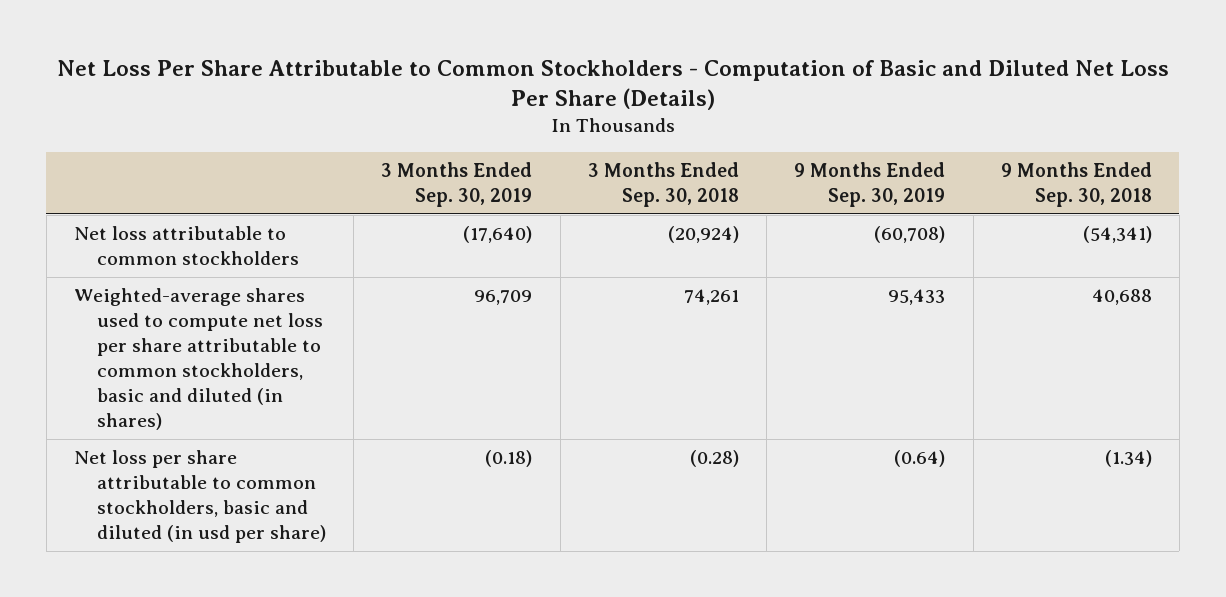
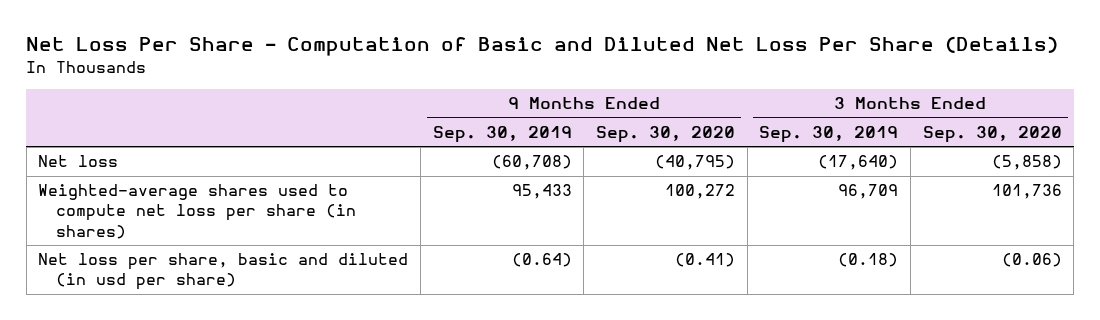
- Net Loss Per Share Attributable to Common Stockholders - Computation of Basic and Diluted Net Loss Per Share (Details)
+ Net Loss Per Share - Computation of Basic and Diluted Net Loss Per Share (Details)
- | 3 Months Ended Sep. 30, 2019 | 3 Months Ended Sep. 30, 2018 | 9 Months Ended Sep. 30, 2019 | 9 Months Ended Sep. 30, 2018
+ | 9 Months Ended Sep. 30, 2019 | 9 Months Ended Sep. 30, 2020 | 3 Months Ended Sep. 30, 2019 | 3 Months Ended Sep. 30, 2020
- Net loss attributable to common stockholders | (17,640) | (20,924) | (60,708) | (54,341)
- Weighted-average shares used to compute net loss per share attributable to common stockholders, basic and diluted (in shares) | 96,709 | 74,261 | 95,433 | 40,688
- Net loss per share attributable to common stockholders, basic and diluted (in usd per share) | (0.18) | (0.28) | (0.64) | (1.34)
+ Net loss | (60,708) | (40,795) | (17,640) | (5,858)
+ Weighted-average shares used to compute net loss per share (in shares) | 95,433 | 100,272 | 96,709 | 101,736
+ Net loss per share, basic and diluted (in usd per share) | (0.64) | (0.41) | (0.18) | (0.06)

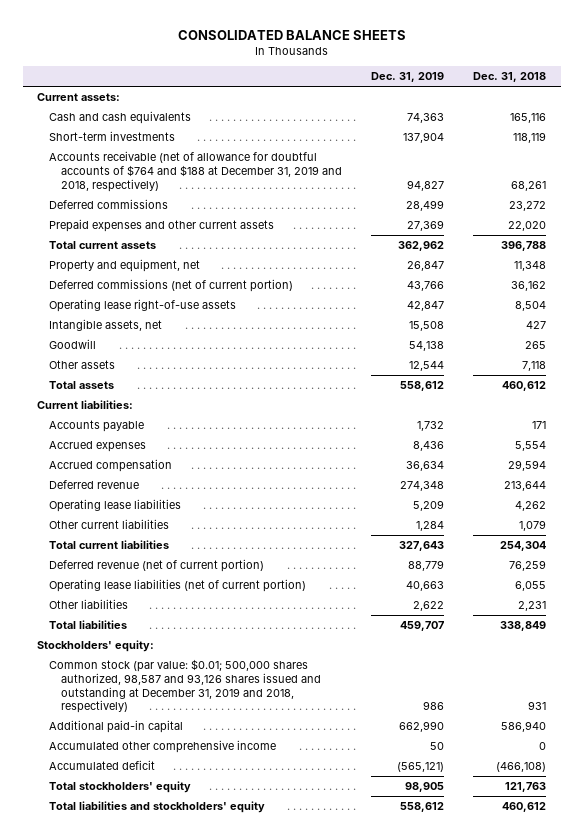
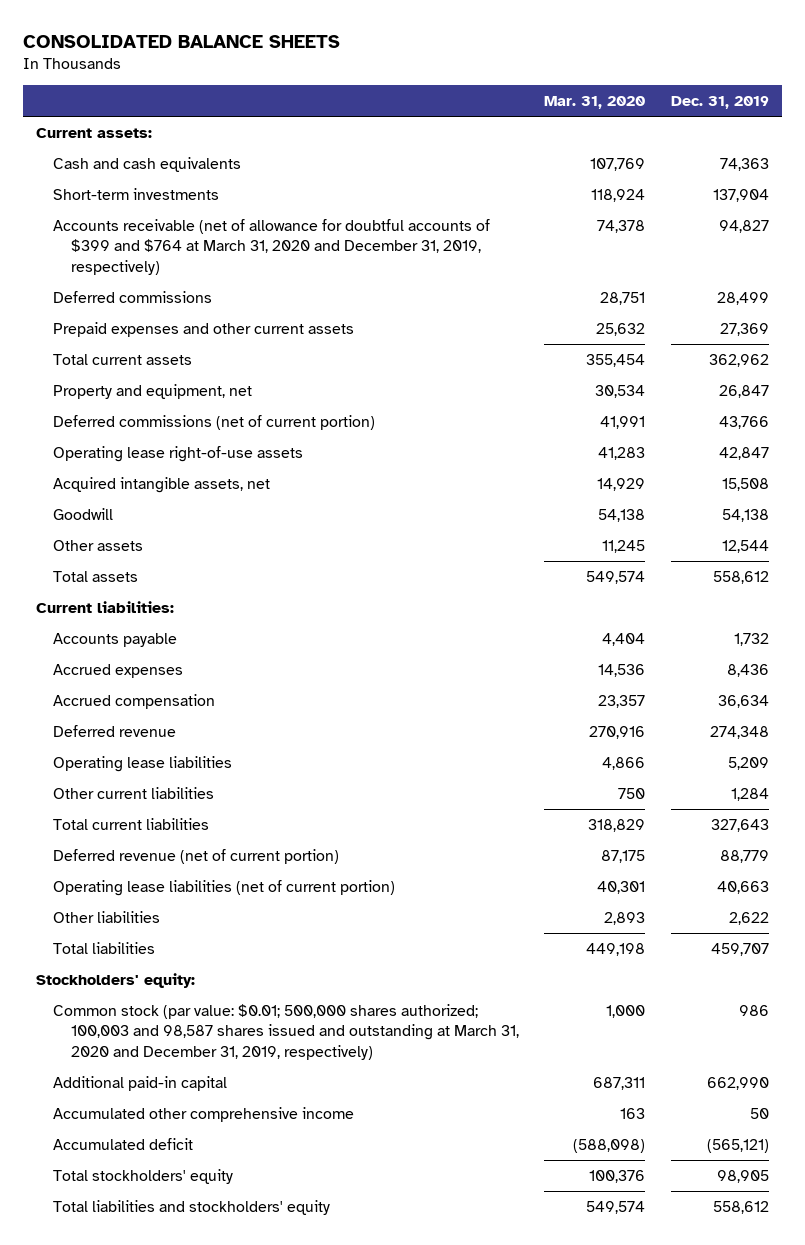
- | Dec. 31, 2019 | Dec. 31, 2018
+ | Mar. 31, 2020 | Dec. 31, 2019
- Accounts receivable (net of allowance for doubtful accounts of $764 and $188 at December 31, 2019 and 2018, respectively) | 94,827 | 68,261
+ Accounts receivable (net of allowance for doubtful accounts of $399 and $764 at March 31, 2020 and December 31, 2019, respectively) | 74,378 | 94,827
- Intangible assets, net | 15,508 | 427
+ Acquired intangible assets, net | 14,929 | 15,508
- Common stock (par value: $0.01; 500,000 shares authorized, 98,587 and 93,126 shares issued and outstanding at December 31, 2019 and 2018, respectively) | 986 | 931
+ Common stock (par value: $0.01; 500,000 shares authorized; 100,003 and 98,587 shares issued and outstanding at March 31, 2020 and December 31, 2019, respectively) | 1,000 | 986

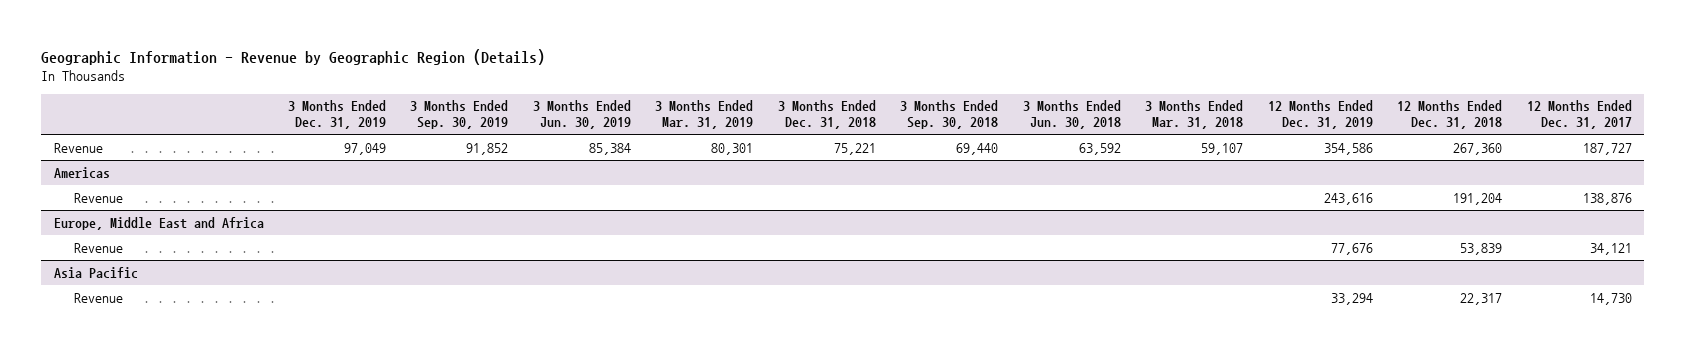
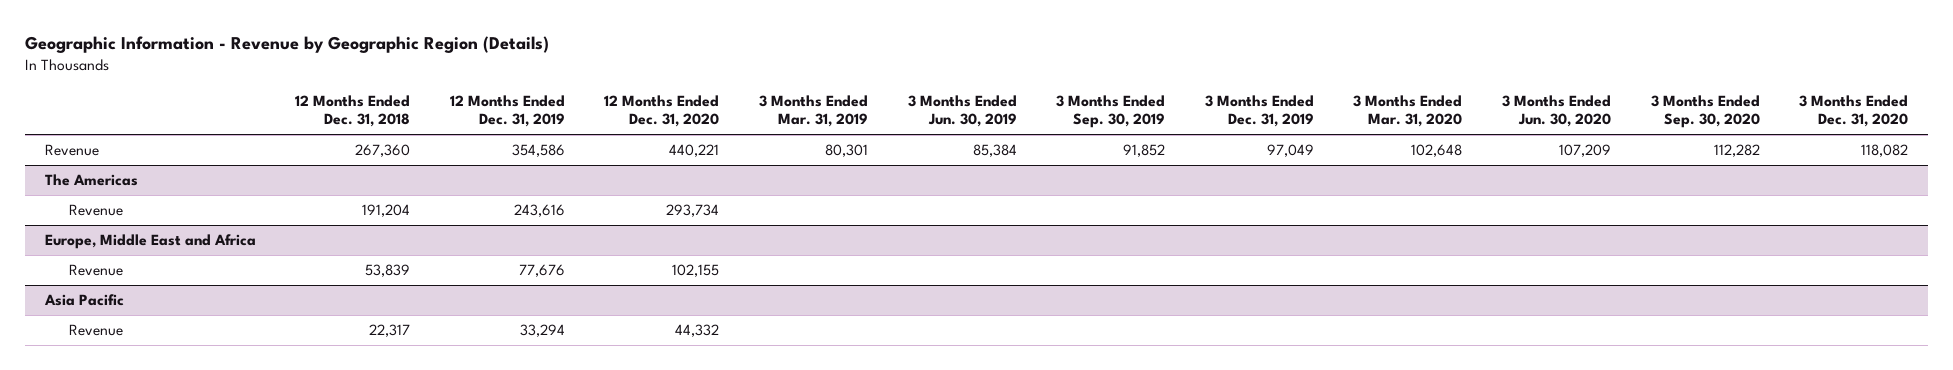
- | 3 Months Ended Dec. 31, 2019 | 3 Months Ended Sep. 30, 2019 | 3 Months Ended Jun. 30, 2019 | 3 Months Ended Mar. 31, 2019 | 3 Months Ended Dec. 31, 2018 | 3 Months Ended Sep. 30, 2018 | 3 Months Ended Jun. 30, 2018 | 3 Months Ended Mar. 31, 2018 | 12 Months Ended Dec. 31, 2019 | 12 Months Ended Dec. 31, 2018 | 12 Months Ended Dec. 31, 2017
+ | 12 Months Ended Dec. 31, 2018 | 12 Months Ended Dec. 31, 2019 | 12 Months Ended Dec. 31, 2020 | 3 Months Ended Mar. 31, 2019 | 3 Months Ended Jun. 30, 2019 | 3 Months Ended Sep. 30, 2019 | 3 Months Ended Dec. 31, 2019 | 3 Months Ended Mar. 31, 2020 | 3 Months Ended Jun. 30, 2020 | 3 Months Ended Sep. 30, 2020 | 3 Months Ended Dec. 31, 2020
- Americas
+ The Americas

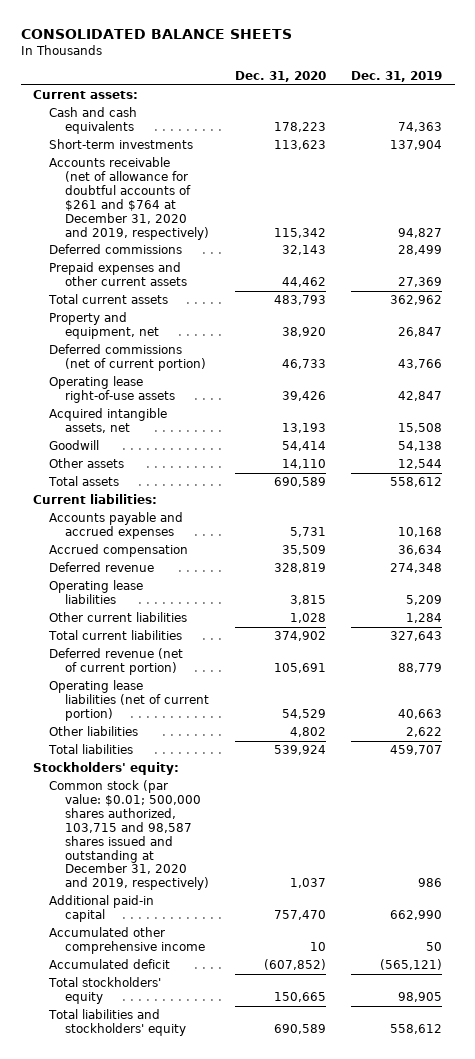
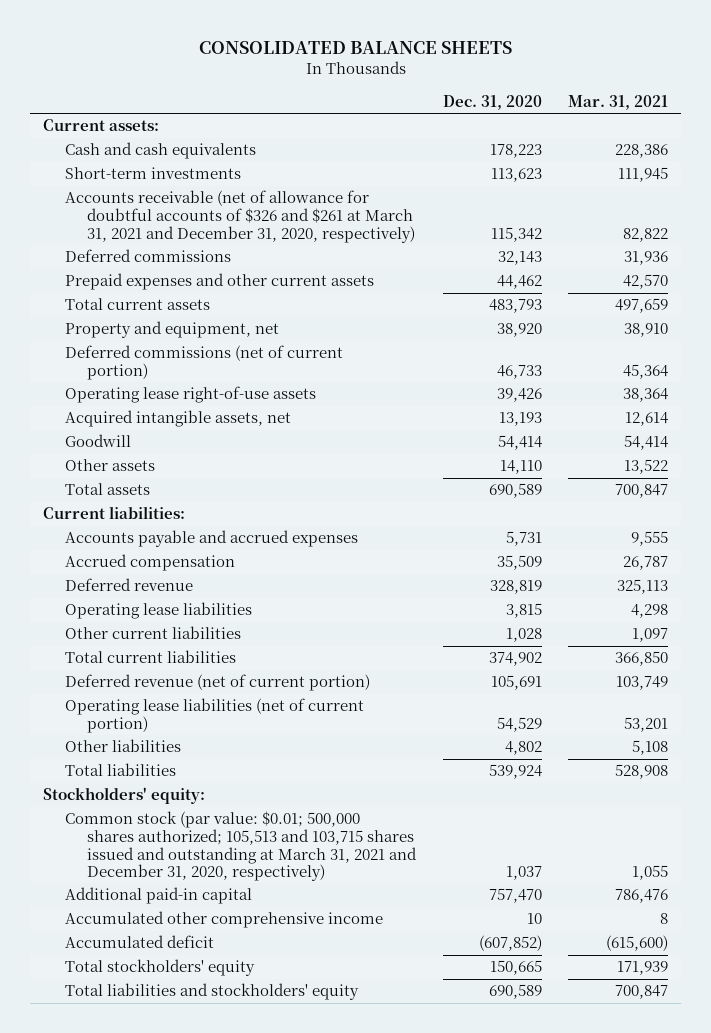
- | Dec. 31, 2020 | Dec. 31, 2019
+ | Dec. 31, 2020 | Mar. 31, 2021
- Accounts receivable (net of allowance for doubtful accounts of $261 and $764 at December 31, 2020 and 2019, respectively) | 115,342 | 94,827
+ Accounts receivable (net of allowance for doubtful accounts of $326 and $261 at March 31, 2021 and December 31, 2020, respectively) | 115,342 | 82,822
- Common stock (par value: $0.01; 500,000 shares authorized, 103,715 and 98,587 shares issued and outstanding at December 31, 2020 and 2019, respectively) | 1,037 | 986
+ Common stock (par value: $0.01; 500,000 shares authorized; 105,513 and 103,715 shares issued and outstanding at March 31, 2021 and December 31, 2020, respectively) | 1,037 | 1,055

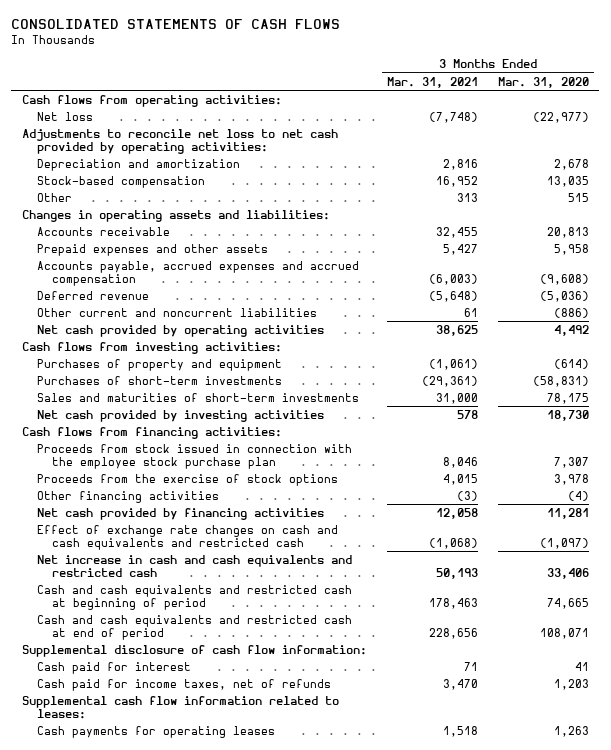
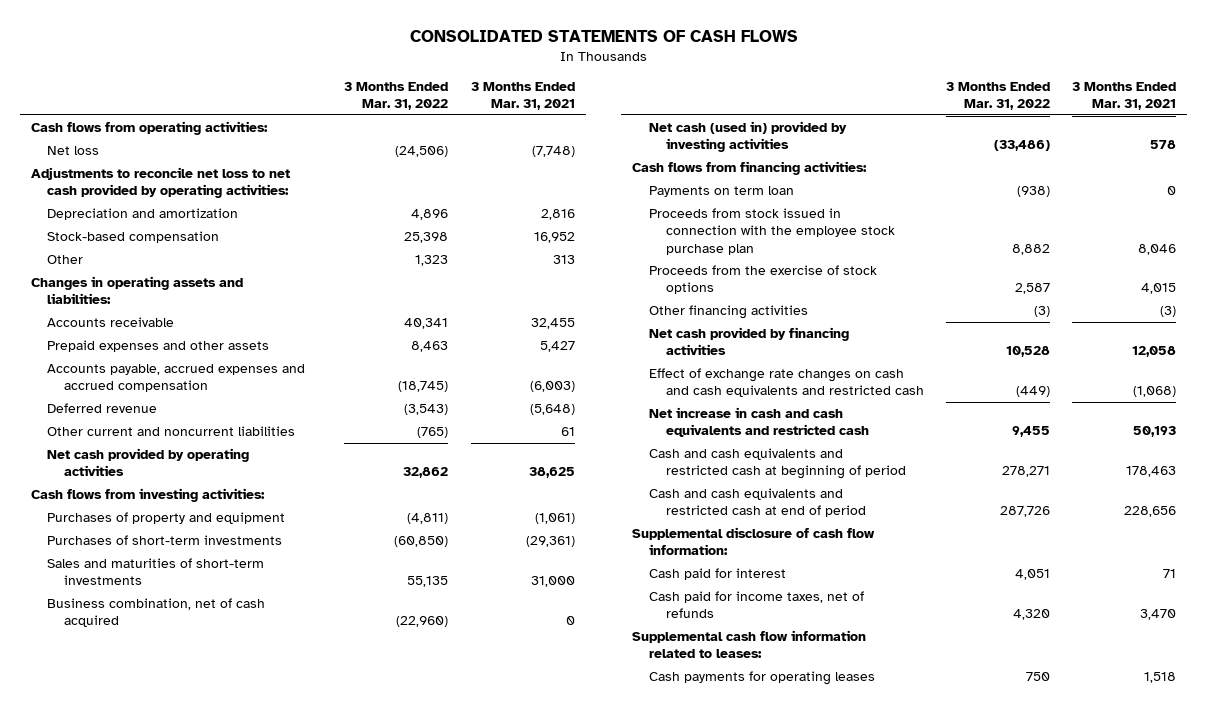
- | 3 Months Ended Mar. 31, 2021 | 3 Months Ended Mar. 31, 2020
+ | 3 Months Ended Mar. 31, 2022 | 3 Months Ended Mar. 31, 2021
- Net cash provided by investing activities | 578 | 18,730
+ Business combination, net of cash acquired | (22,960) | 0
+ Net cash (used in) provided by investing activities | (33,486) | 578
+ Payments on term loan | (938) | 0

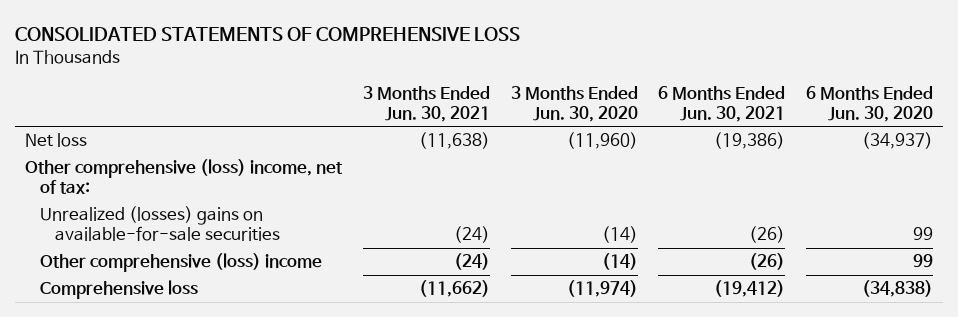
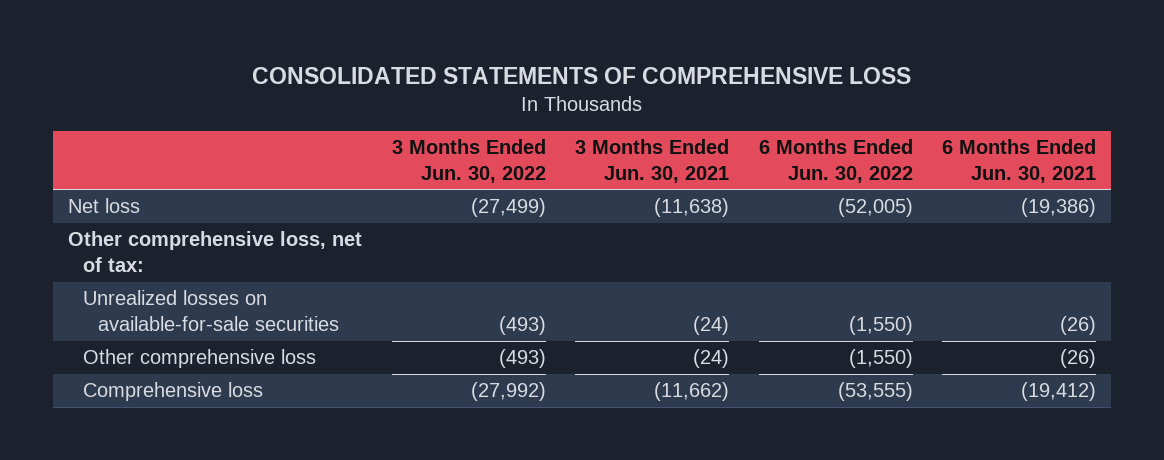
- | 3 Months Ended Jun. 30, 2021 | 3 Months Ended Jun. 30, 2020 | 6 Months Ended Jun. 30, 2021 | 6 Months Ended Jun. 30, 2020
+ | 3 Months Ended Jun. 30, 2022 | 3 Months Ended Jun. 30, 2021 | 6 Months Ended Jun. 30, 2022 | 6 Months Ended Jun. 30, 2021
- Other comprehensive (loss) income, net of tax:
- Unrealized (losses) gains on available-for-sale securities | (24) | (14) | (26) | 99
- Other comprehensive (loss) income | (24) | (14) | (26) | 99
+ Other comprehensive loss, net of tax:
+ Unrealized losses on available-for-sale securities | (493) | (24) | (1,550) | (26)
+ Other comprehensive loss | (493) | (24) | (1,550) | (26)

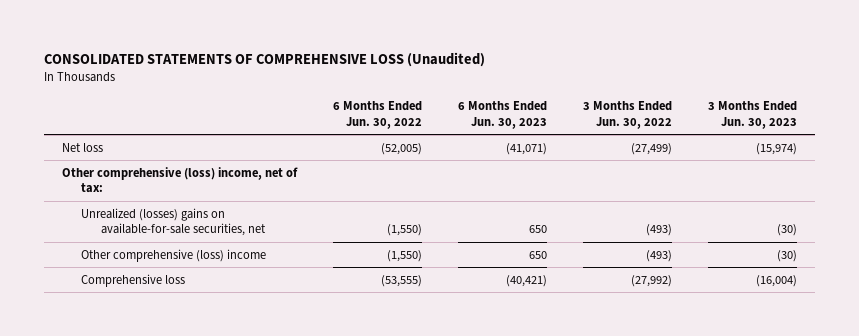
- CONSOLIDATED STATEMENTS OF COMPREHENSIVE LOSS
+ CONSOLIDATED STATEMENTS OF COMPREHENSIVE LOSS (Unaudited)
- | 3 Months Ended Jun. 30, 2022 | 3 Months Ended Jun. 30, 2021 | 6 Months Ended Jun. 30, 2022 | 6 Months Ended Jun. 30, 2021
+ | 6 Months Ended Jun. 30, 2022 | 6 Months Ended Jun. 30, 2023 | 3 Months Ended Jun. 30, 2022 | 3 Months Ended Jun. 30, 2023
- Other comprehensive loss, net of tax:
- Unrealized losses on available-for-sale securities | (493) | (24) | (1,550) | (26)
- Other comprehensive loss | (493) | (24) | (1,550) | (26)
+ Other comprehensive (loss) income, net of tax:
+ Unrealized (losses) gains on available-for-sale securities, net | (1,550) | 650 | (493) | (30)
+ Other comprehensive (loss) income | (1,550) | 650 | (493) | (30)

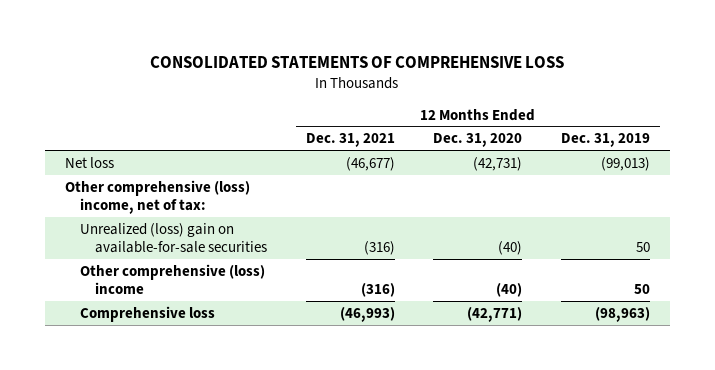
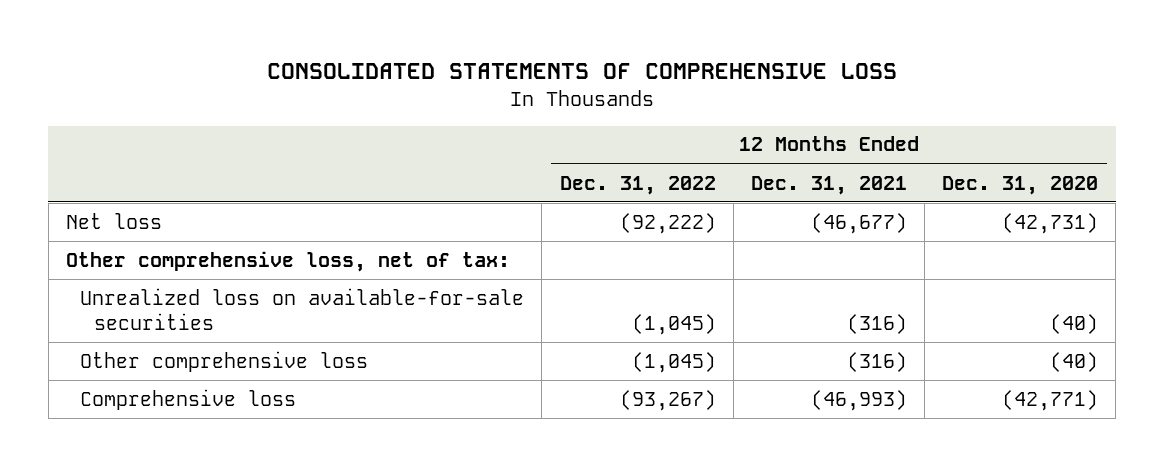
- | 12 Months Ended Dec. 31, 2021 | 12 Months Ended Dec. 31, 2020 | 12 Months Ended Dec. 31, 2019
+ | 12 Months Ended Dec. 31, 2022 | 12 Months Ended Dec. 31, 2021 | 12 Months Ended Dec. 31, 2020
- Other comprehensive (loss) income, net of tax:
- Unrealized (loss) gain on available-for-sale securities | (316) | (40) | 50
- Other comprehensive (loss) income | (316) | (40) | 50
+ Other comprehensive loss, net of tax:
+ Unrealized loss on available-for-sale securities | (1,045) | (316) | (40)
+ Other comprehensive loss | (1,045) | (316) | (40)

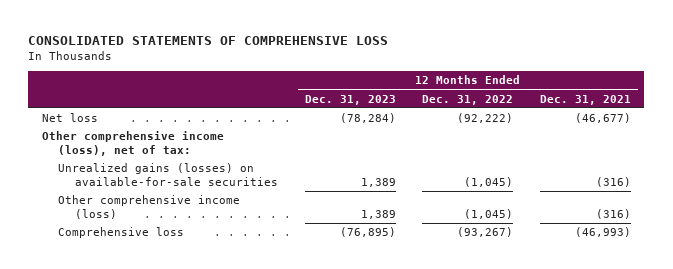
- | 12 Months Ended Dec. 31, 2022 | 12 Months Ended Dec. 31, 2021 | 12 Months Ended Dec. 31, 2020
+ | 12 Months Ended Dec. 31, 2023 | 12 Months Ended Dec. 31, 2022 | 12 Months Ended Dec. 31, 2021
- Other comprehensive loss, net of tax:
- Unrealized loss on available-for-sale securities | (1,045) | (316) | (40)
- Other comprehensive loss | (1,045) | (316) | (40)
+ Other comprehensive income (loss), net of tax:
+ Unrealized gains (losses) on available-for-sale securities | 1,389 | (1,045) | (316)
+ Other comprehensive income (loss) | 1,389 | (1,045) | (316)

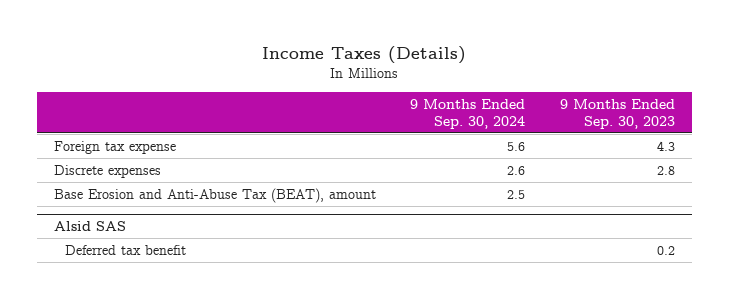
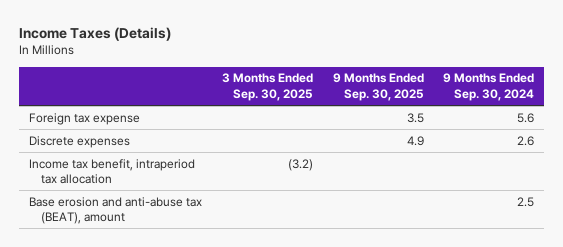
- | 9 Months Ended Sep. 30, 2024 | 9 Months Ended Sep. 30, 2023
+ | 3 Months Ended Sep. 30, 2025 | 9 Months Ended Sep. 30, 2025 | 9 Months Ended Sep. 30, 2024
- Base Erosion and Anti-Abuse Tax (BEAT), amount | 2.5 |
- Alsid SAS
- Deferred tax benefit | | 0.2
+ Income tax benefit, intraperiod tax allocation | (3.2) | |
+ Base erosion and anti-abuse tax (BEAT), amount | | | 2.5

